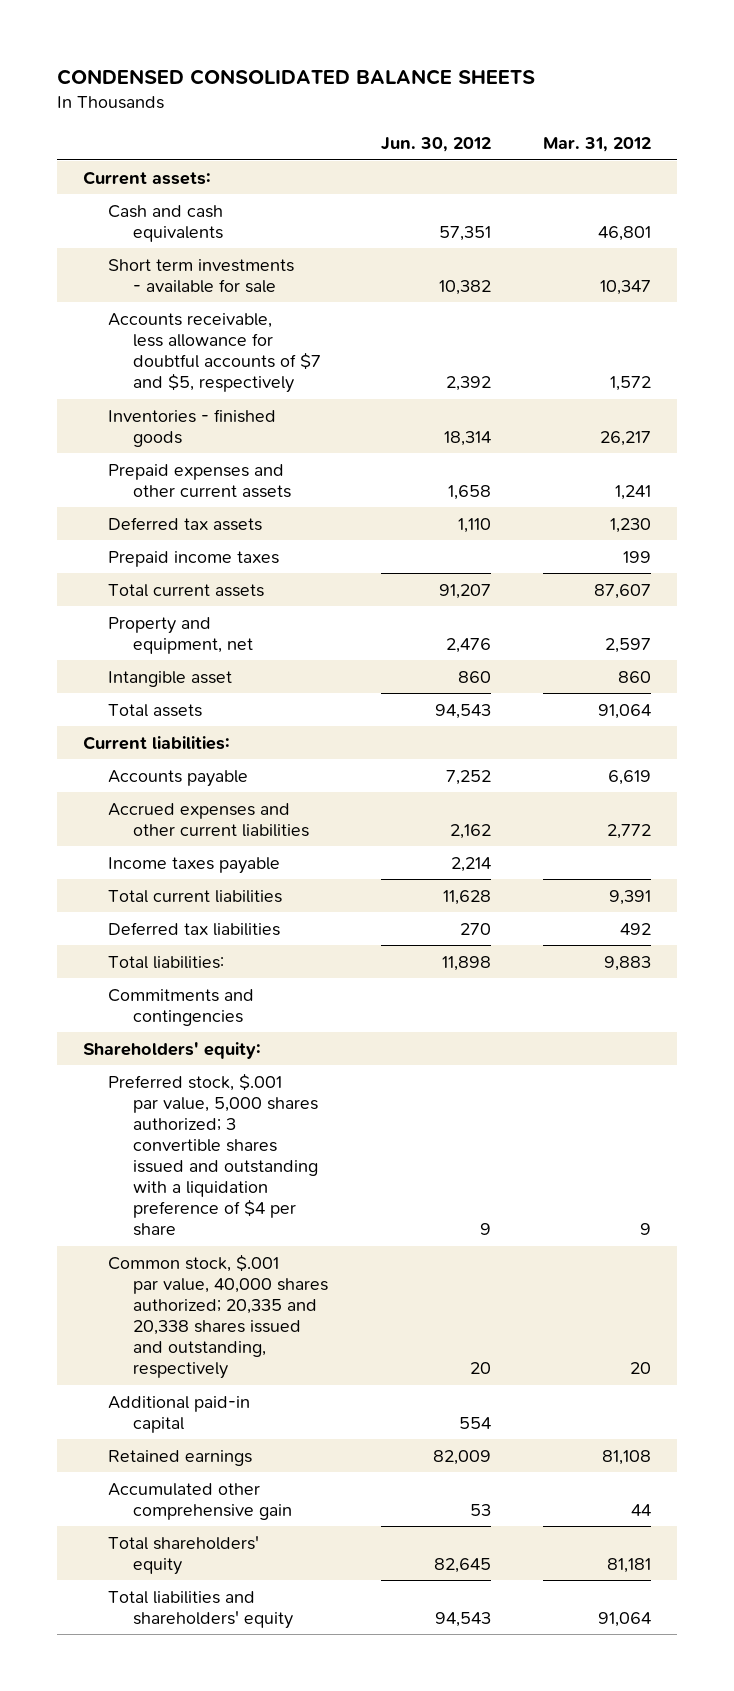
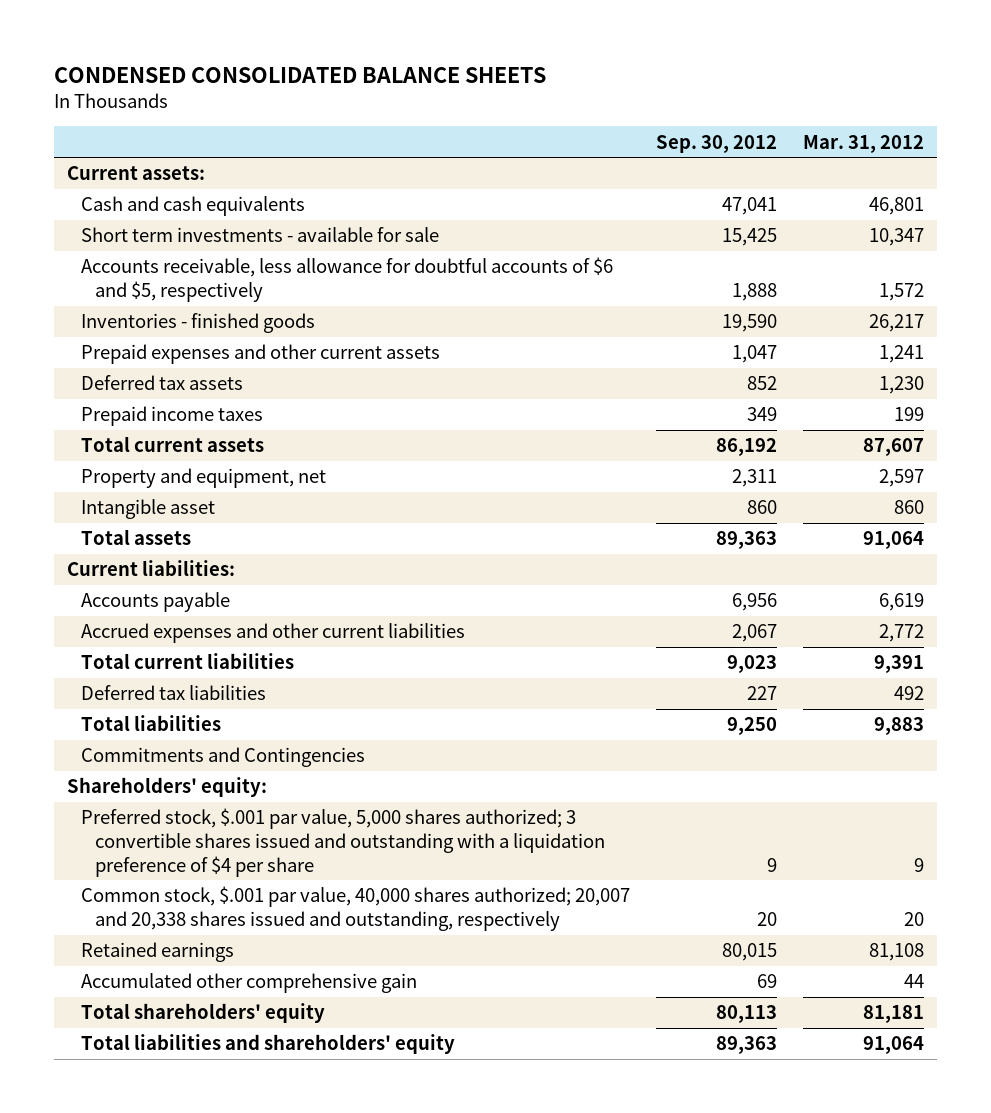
- | Jun. 30, 2012 | Mar. 31, 2012
+ | Sep. 30, 2012 | Mar. 31, 2012
- Accounts receivable, less allowance for doubtful accounts of $7 and $5, respectively | 2,392 | 1,572
+ Accounts receivable, less allowance for doubtful accounts of $6 and $5, respectively | 1,888 | 1,572
- Income taxes payable | 2,214 |
- Total liabilities: | 11,898 | 9,883
- Commitments and contingencies
+ Total liabilities | 9,250 | 9,883
+ Commitments and Contingencies
- Common stock, $.001 par value, 40,000 shares authorized; 20,335 and 20,338 shares issued and outstanding, respectively | 20 | 20
- Additional paid-in capital | 554 |
+ Common stock, $.001 par value, 40,000 shares authorized; 20,007 and 20,338 shares issued and outstanding, respectively | 20 | 20

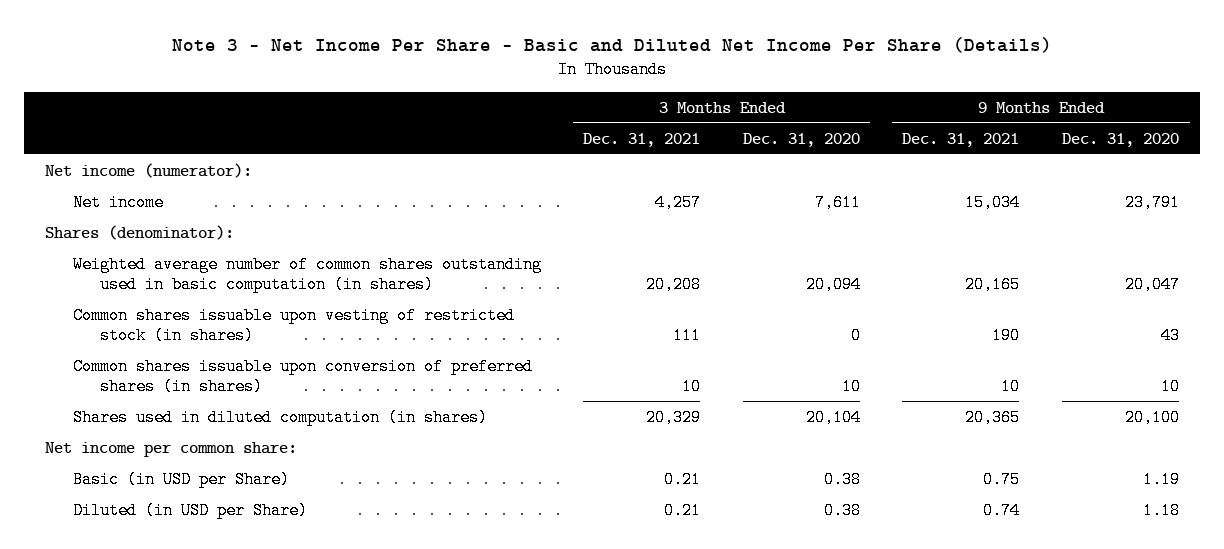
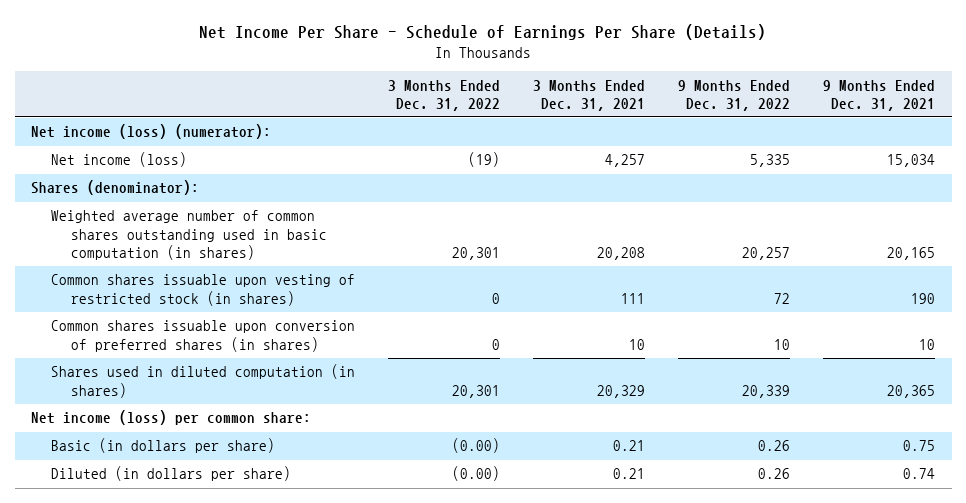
- Note 3 - Net Income Per Share - Basic and Diluted Net Income Per Share (Details)
+ Net Income Per Share - Schedule of Earnings Per Share (Details)
- | 3 Months Ended Dec. 31, 2021 | 3 Months Ended Dec. 31, 2020 | 9 Months Ended Dec. 31, 2021 | 9 Months Ended Dec. 31, 2020
+ | 3 Months Ended Dec. 31, 2022 | 3 Months Ended Dec. 31, 2021 | 9 Months Ended Dec. 31, 2022 | 9 Months Ended Dec. 31, 2021
- Net income (numerator):
- Net income | 4,257 | 7,611 | 15,034 | 23,791
+ Net income (loss) (numerator):
+ Net income (loss) | (19) | 4,257 | 5,335 | 15,034
- Net income per common share:
- Basic (in USD per Share) | 0.21 | 0.38 | 0.75 | 1.19
- Diluted (in USD per Share) | 0.21 | 0.38 | 0.74 | 1.18
+ Net income (loss) per common share:
+ Basic (in dollars per share) | (0.00) | 0.21 | 0.26 | 0.75
+ Diluted (in dollars per share) | (0.00) | 0.21 | 0.26 | 0.74

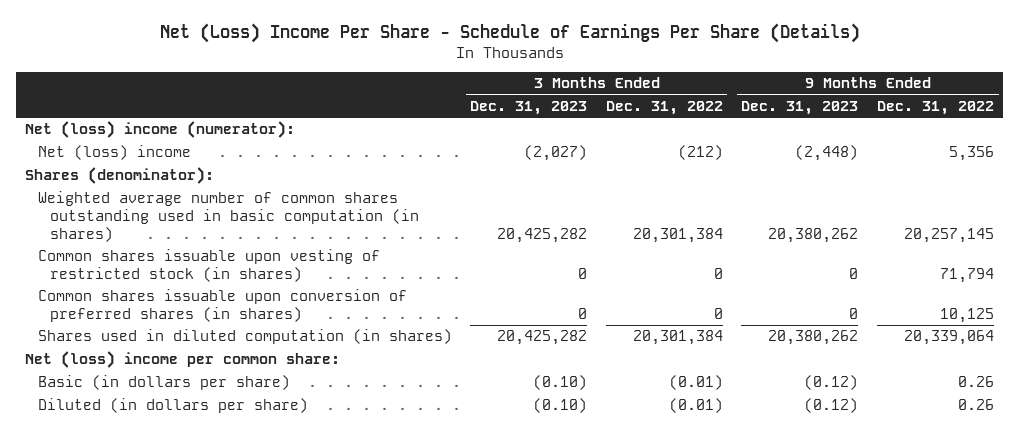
- Net Income Per Share - Schedule of Earnings Per Share (Details)
+ Net (Loss) Income Per Share - Schedule of Earnings Per Share (Details)
- | 3 Months Ended Dec. 31, 2022 | 3 Months Ended Dec. 31, 2021 | 9 Months Ended Dec. 31, 2022 | 9 Months Ended Dec. 31, 2021
+ | 3 Months Ended Dec. 31, 2023 | 3 Months Ended Dec. 31, 2022 | 9 Months Ended Dec. 31, 2023 | 9 Months Ended Dec. 31, 2022
- Net income (loss) (numerator):
- Net income (loss) | (19) | 4,257 | 5,335 | 15,034
+ Net (loss) income (numerator):
+ Net (loss) income | (2,027) | (212) | (2,448) | 5,356
- Weighted average number of common shares outstanding used in basic computation (in shares) | 20,301 | 20,208 | 20,257 | 20,165
- Common shares issuable upon vesting of restricted stock (in shares) | 0 | 111 | 72 | 190
- Common shares issuable upon conversion of preferred shares (in shares) | 0 | 10 | 10 | 10
- Shares used in diluted computation (in shares) | 20,301 | 20,329 | 20,339 | 20,365
- Net income (loss) per common share:
- Basic (in dollars per share) | (0.00) | 0.21 | 0.26 | 0.75
- Diluted (in dollars per share) | (0.00) | 0.21 | 0.26 | 0.74
+ Weighted average number of common shares outstanding used in basic computation (in shares) | 20,425,282 | 20,301,384 | 20,380,262 | 20,257,145
+ Common shares issuable upon vesting of restricted stock (in shares) | 0 | 0 | 0 | 71,794
+ Common shares issuable upon conversion of preferred shares (in shares) | 0 | 0 | 0 | 10,125
+ Shares used in diluted computation (in shares) | 20,425,282 | 20,301,384 | 20,380,262 | 20,339,064
+ Net (loss) income per common share:
+ Basic (in dollars per share) | (0.10) | (0.01) | (0.12) | 0.26
+ Diluted (in dollars per share) | (0.10) | (0.01) | (0.12) | 0.26

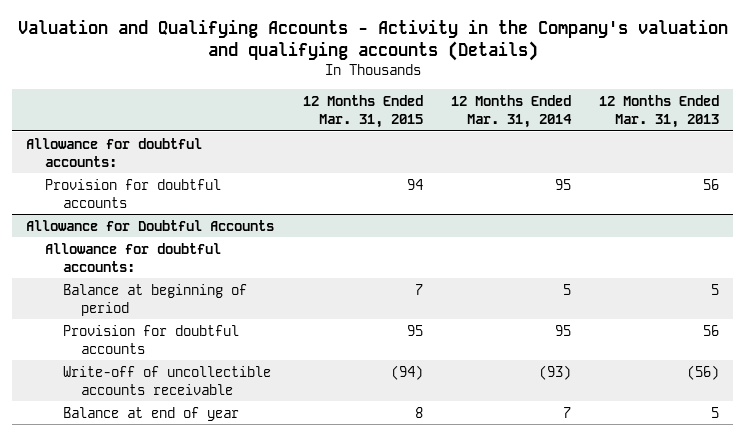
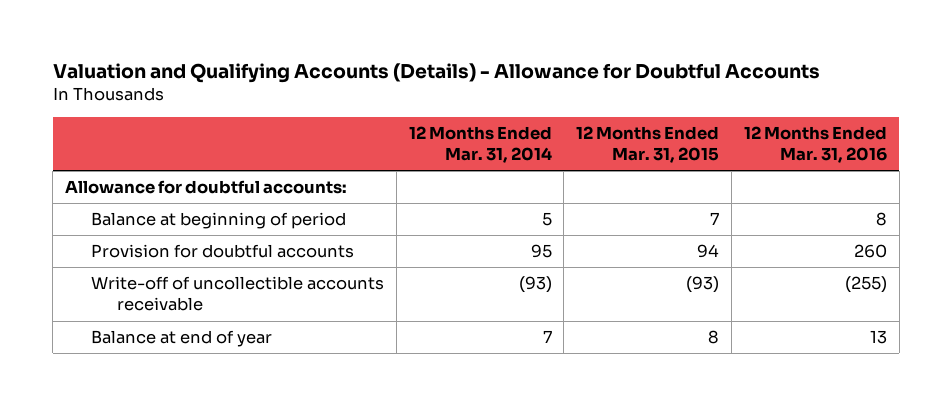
- Valuation and Qualifying Accounts - Activity in the Company's valuation and qualifying accounts (Details)
+ Valuation and Qualifying Accounts (Details) - Allowance for Doubtful Accounts
- | 12 Months Ended Mar. 31, 2015 | 12 Months Ended Mar. 31, 2014 | 12 Months Ended Mar. 31, 2013
+ | 12 Months Ended Mar. 31, 2014 | 12 Months Ended Mar. 31, 2015 | 12 Months Ended Mar. 31, 2016
- Allowance for Doubtful Accounts
- Allowance for doubtful accounts:
- Provision for doubtful accounts | 95 | 95 | 56
- Write-off of uncollectible accounts receivable | (94) | (93) | (56)
moved down: Provision for doubtful accounts | 95 | 94 | 260
+ Write-off of uncollectible accounts receivable | (93) | (93) | (255)

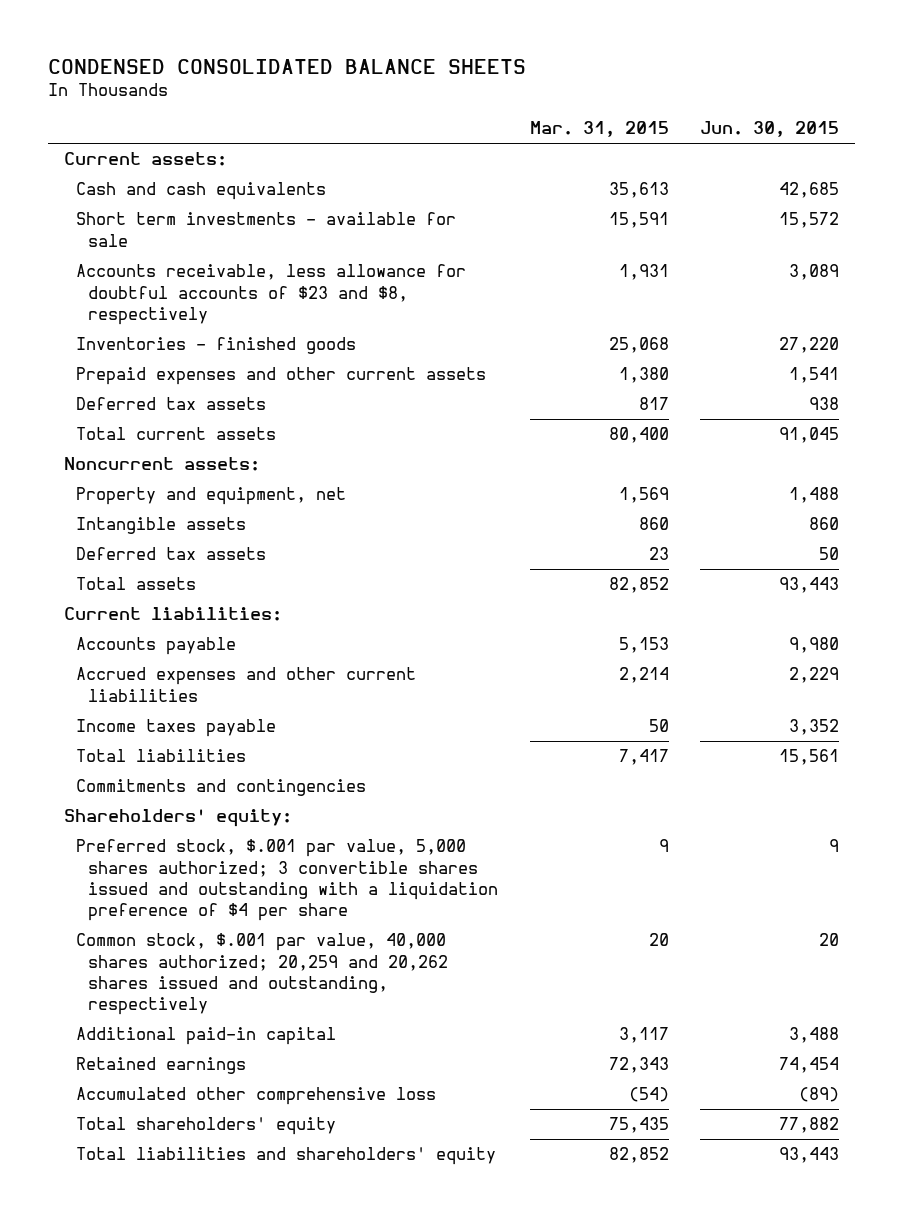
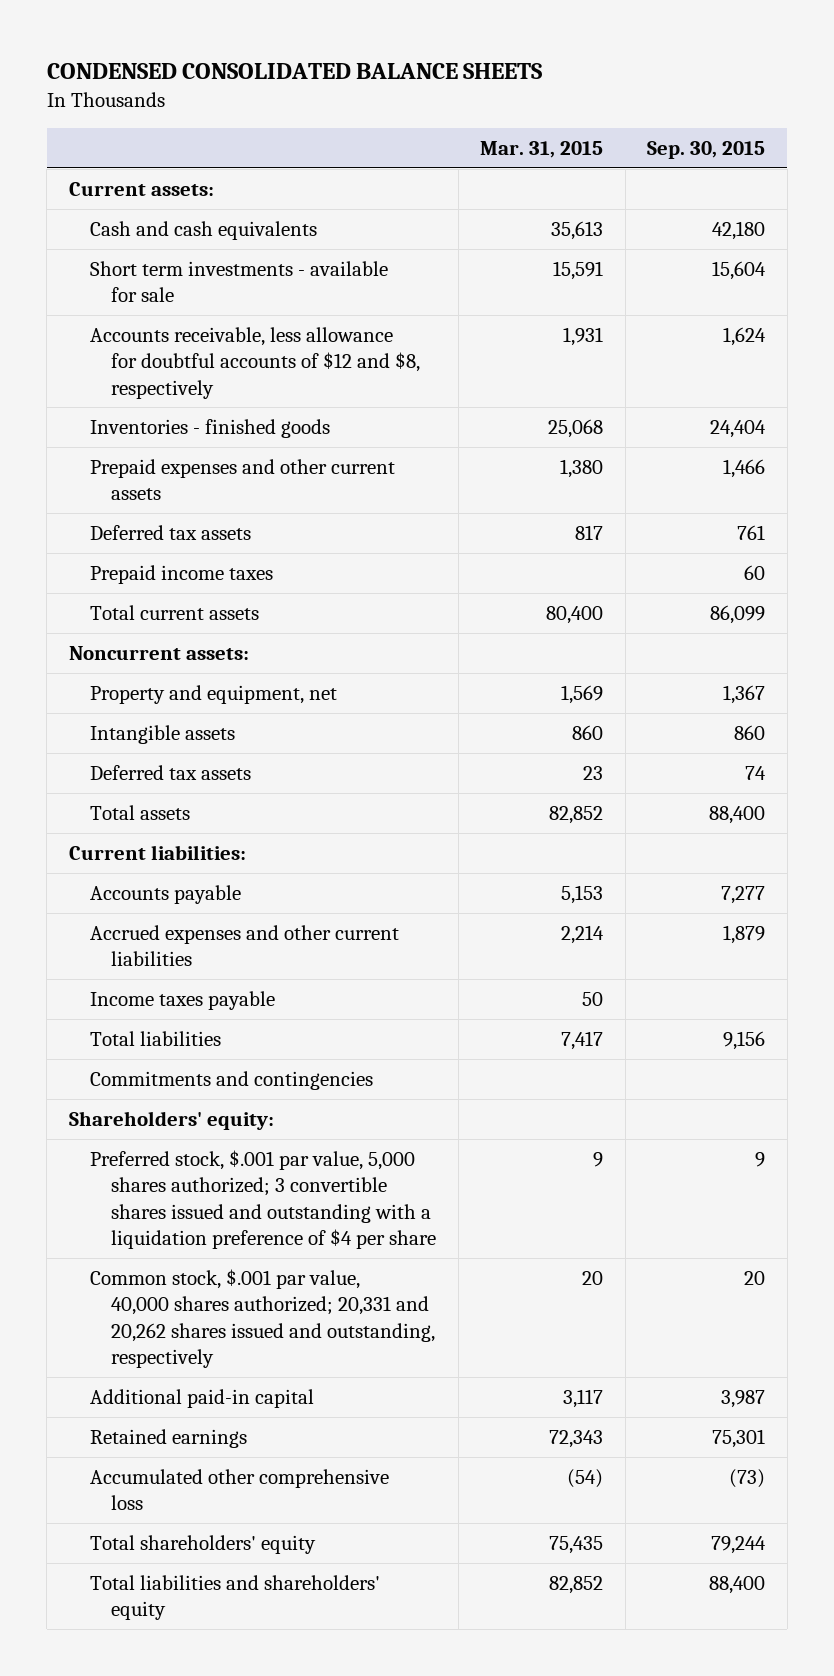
- | Mar. 31, 2015 | Jun. 30, 2015
+ | Mar. 31, 2015 | Sep. 30, 2015
- Accounts receivable, less allowance for doubtful accounts of $23 and $8, respectively | 1,931 | 3,089
+ Accounts receivable, less allowance for doubtful accounts of $12 and $8, respectively | 1,931 | 1,624
+ Prepaid income taxes | | 60
- Common stock, $.001 par value, 40,000 shares authorized; 20,259 and 20,262 shares issued and outstanding, respectively | 20 | 20
+ Common stock, $.001 par value, 40,000 shares authorized; 20,331 and 20,262 shares issued and outstanding, respectively | 20 | 20

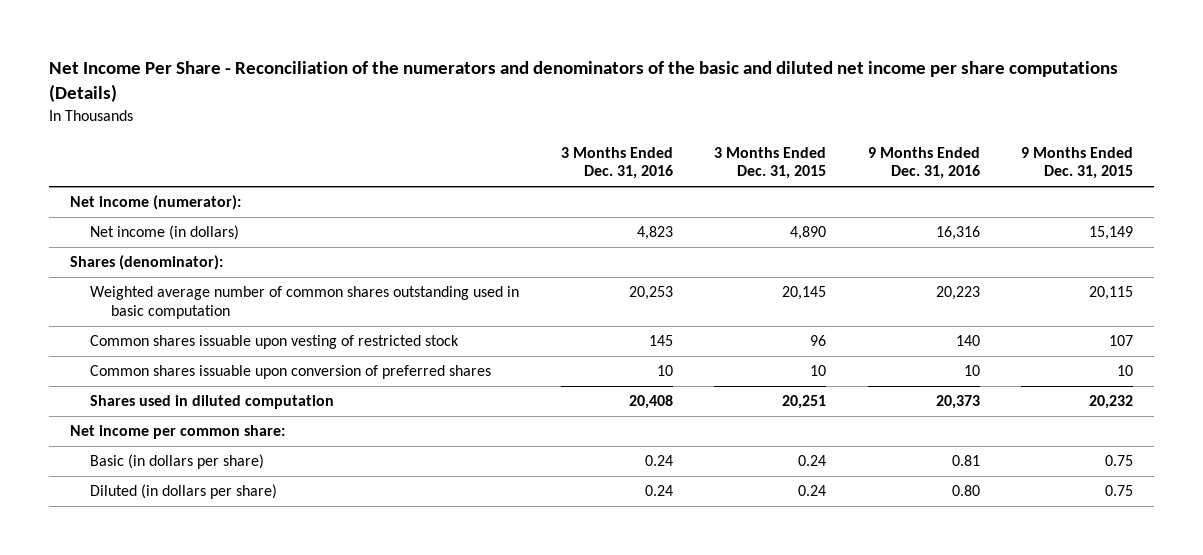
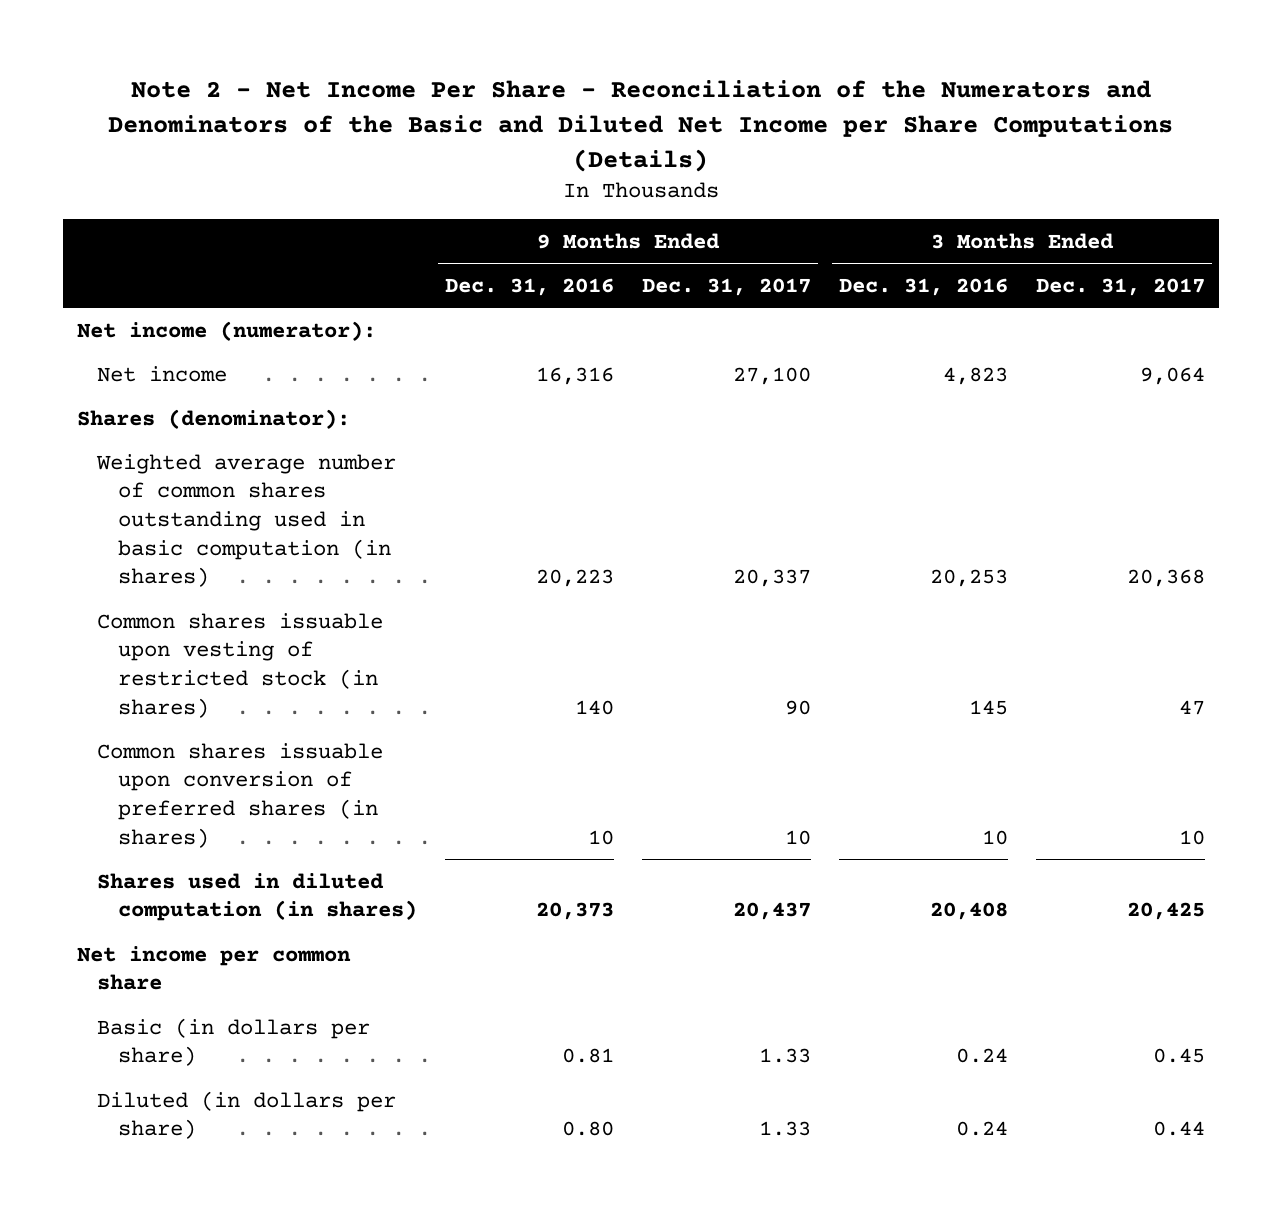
- Net Income Per Share - Reconciliation of the numerators and denominators of the basic and diluted net income per share computations (Details)
+ Note 2 - Net Income Per Share - Reconciliation of the Numerators and Denominators of the Basic and Diluted Net Income per Share Computations (Details)
- | 3 Months Ended Dec. 31, 2016 | 3 Months Ended Dec. 31, 2015 | 9 Months Ended Dec. 31, 2016 | 9 Months Ended Dec. 31, 2015
+ | 9 Months Ended Dec. 31, 2016 | 9 Months Ended Dec. 31, 2017 | 3 Months Ended Dec. 31, 2016 | 3 Months Ended Dec. 31, 2017
- Net income (in dollars) | 4,823 | 4,890 | 16,316 | 15,149
+ Net income | 16,316 | 27,100 | 4,823 | 9,064
- Weighted average number of common shares outstanding used in basic computation | 20,253 | 20,145 | 20,223 | 20,115
- Common shares issuable upon vesting of restricted stock | 145 | 96 | 140 | 107
- Common shares issuable upon conversion of preferred shares | 10 | 10 | 10 | 10
- Shares used in diluted computation | 20,408 | 20,251 | 20,373 | 20,232
- Net income per common share:
+ Weighted average number of common shares outstanding used in basic computation (in shares) | 20,223 | 20,337 | 20,253 | 20,368
+ Common shares issuable upon vesting of restricted stock (in shares) | 140 | 90 | 145 | 47
+ Common shares issuable upon conversion of preferred shares (in shares) | 10 | 10 | 10 | 10
+ Shares used in diluted computation (in shares) | 20,373 | 20,437 | 20,408 | 20,425
+ Net income per common share

